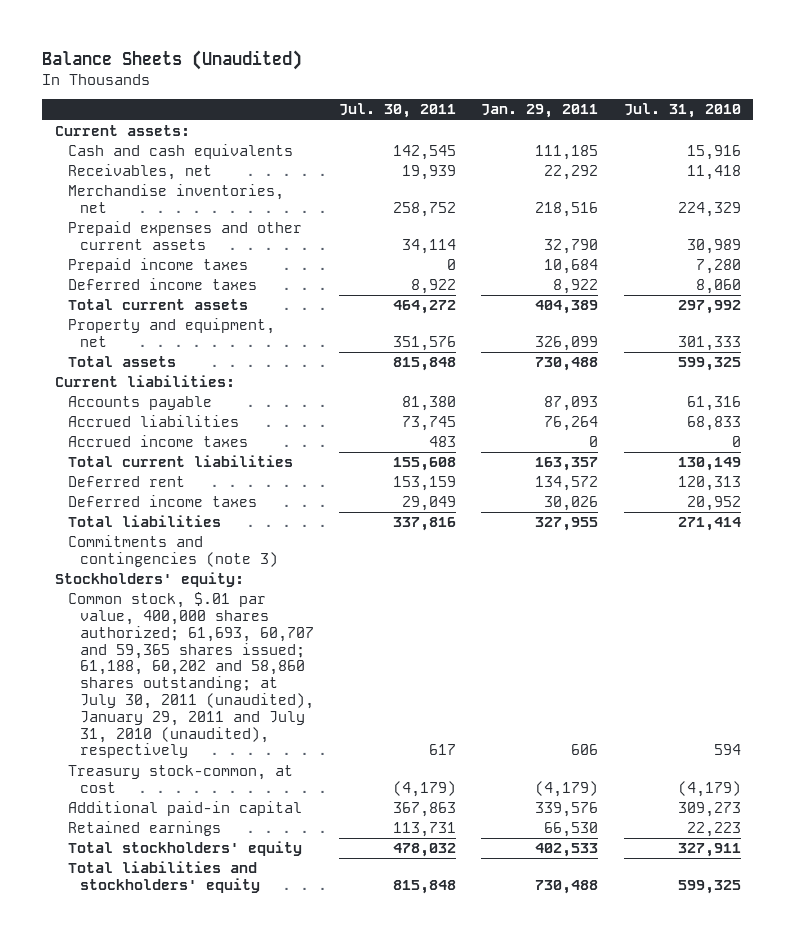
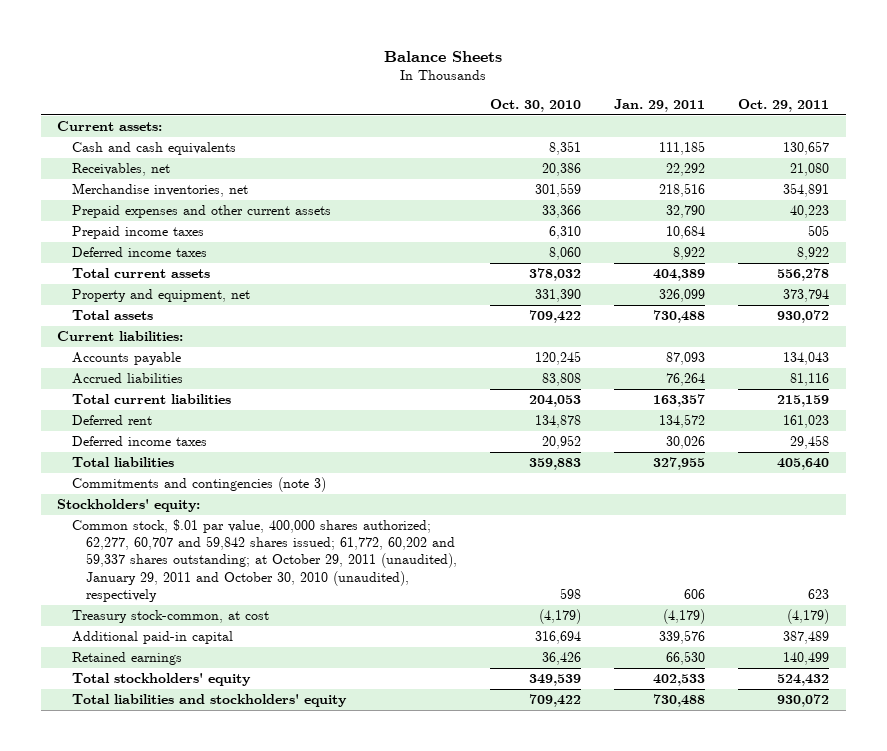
- Balance Sheets (Unaudited)
+ Balance Sheets
- | Jul. 30, 2011 | Jan. 29, 2011 | Jul. 31, 2010
+ | Oct. 30, 2010 | Jan. 29, 2011 | Oct. 29, 2011
- Accrued income taxes | 483 | 0 | 0
- Common stock, $.01 par value, 400,000 shares authorized; 61,693, 60,707 and 59,365 shares issued; 61,188, 60,202 and 58,860 shares outstanding; at July 30, 2011 (unaudited), January 29, 2011 and July 31, 2010 (unaudited), respectively | 617 | 606 | 594
+ Common stock, $.01 par value, 400,000 shares authorized; 62,277, 60,707 and 59,842 shares issued; 61,772, 60,202 and 59,337 shares outstanding; at October 29, 2011 (unaudited), January 29, 2011 and October 30, 2010 (unaudited), respectively | 598 | 606 | 623

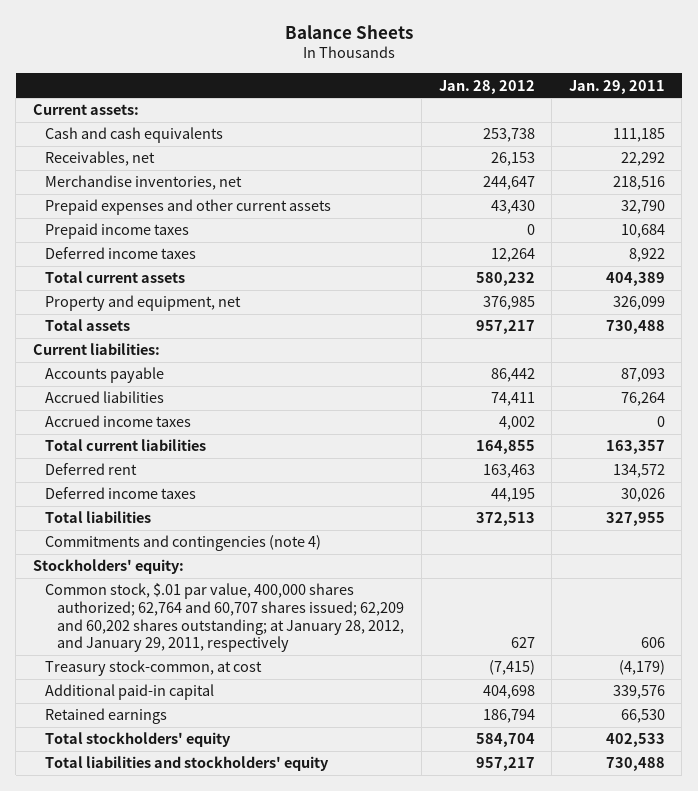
- | Oct. 30, 2010 | Jan. 29, 2011 | Oct. 29, 2011
+ | Jan. 28, 2012 | Jan. 29, 2011
+ Accrued income taxes | 4,002 | 0
- Commitments and contingencies (note 3)
+ Commitments and contingencies (note 4)
- Common stock, $.01 par value, 400,000 shares authorized; 62,277, 60,707 and 59,842 shares issued; 61,772, 60,202 and 59,337 shares outstanding; at October 29, 2011 (unaudited), January 29, 2011 and October 30, 2010 (unaudited), respectively | 598 | 606 | 623
+ Common stock, $.01 par value, 400,000 shares authorized; 62,764 and 60,707 shares issued; 62,209 and 60,202 shares outstanding; at January 28, 2012, and January 29, 2011, respectively | 627 | 606

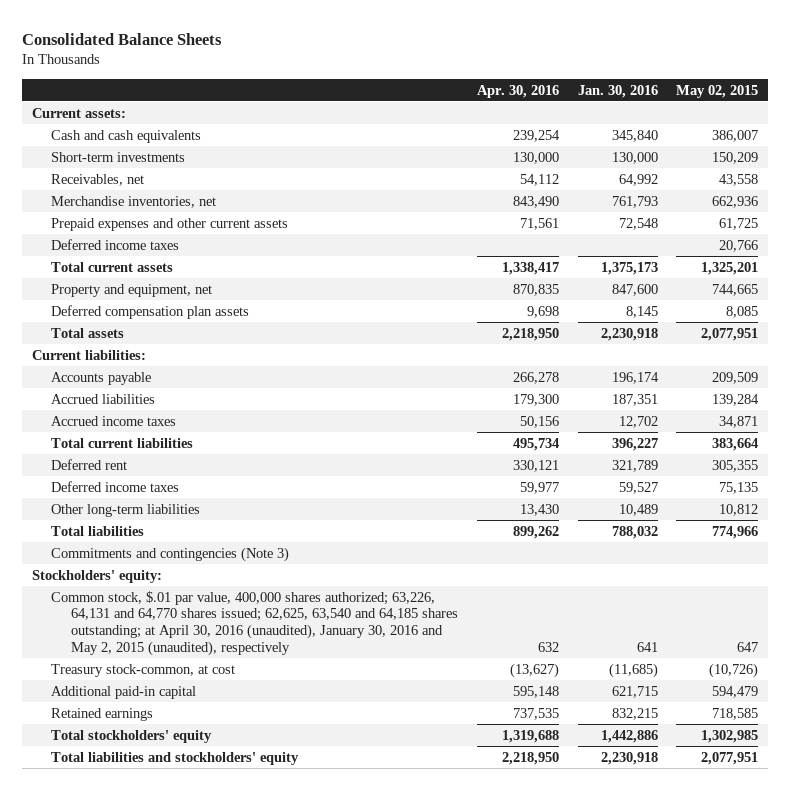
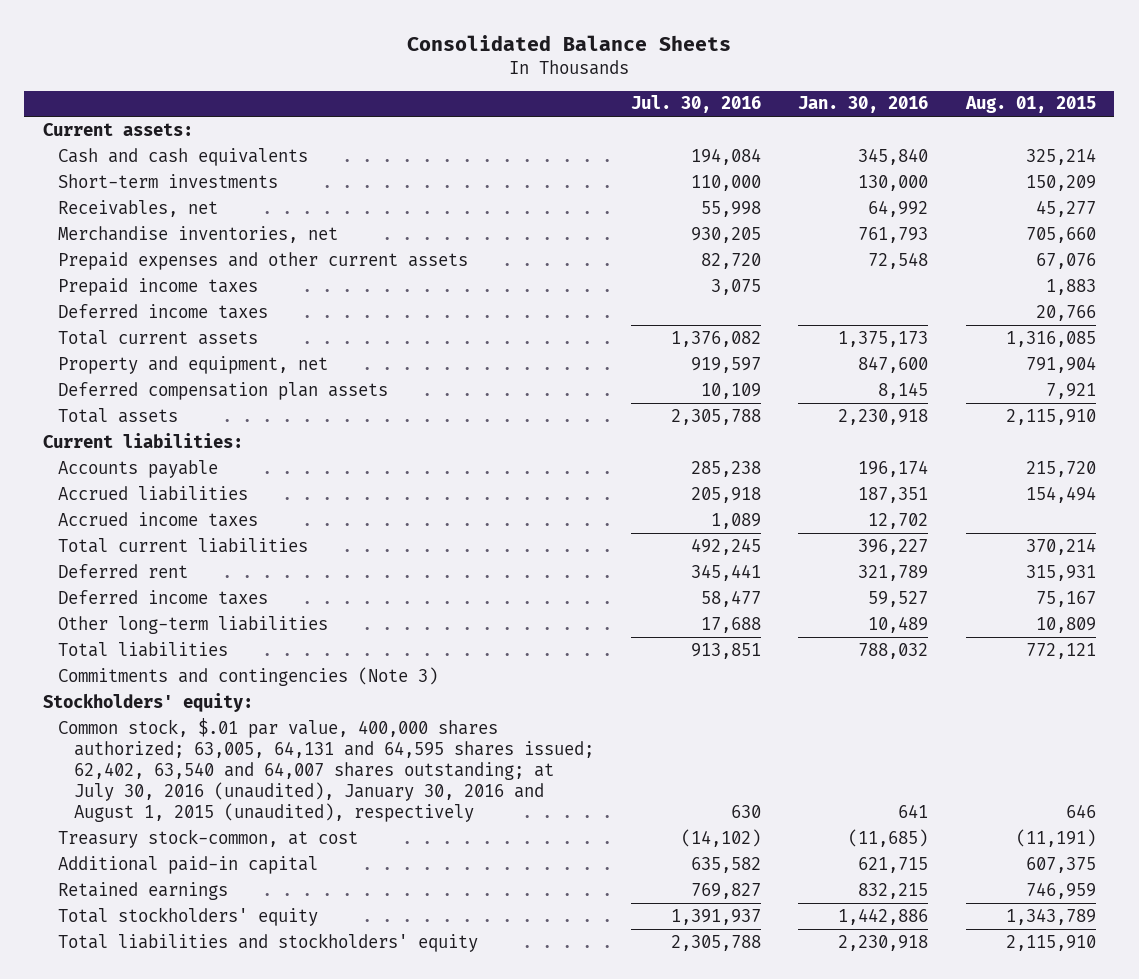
- | Apr. 30, 2016 | Jan. 30, 2016 | May 02, 2015
+ | Jul. 30, 2016 | Jan. 30, 2016 | Aug. 01, 2015
+ Prepaid income taxes | 3,075 | | 1,883
- Common stock, $.01 par value, 400,000 shares authorized; 63,226, 64,131 and 64,770 shares issued; 62,625, 63,540 and 64,185 shares outstanding; at April 30, 2016 (unaudited), January 30, 2016 and May 2, 2015 (unaudited), respectively | 632 | 641 | 647
+ Common stock, $.01 par value, 400,000 shares authorized; 63,005, 64,131 and 64,595 shares issued; 62,402, 63,540 and 64,007 shares outstanding; at July 30, 2016 (unaudited), January 30, 2016 and August 1, 2015 (unaudited), respectively | 630 | 641 | 646

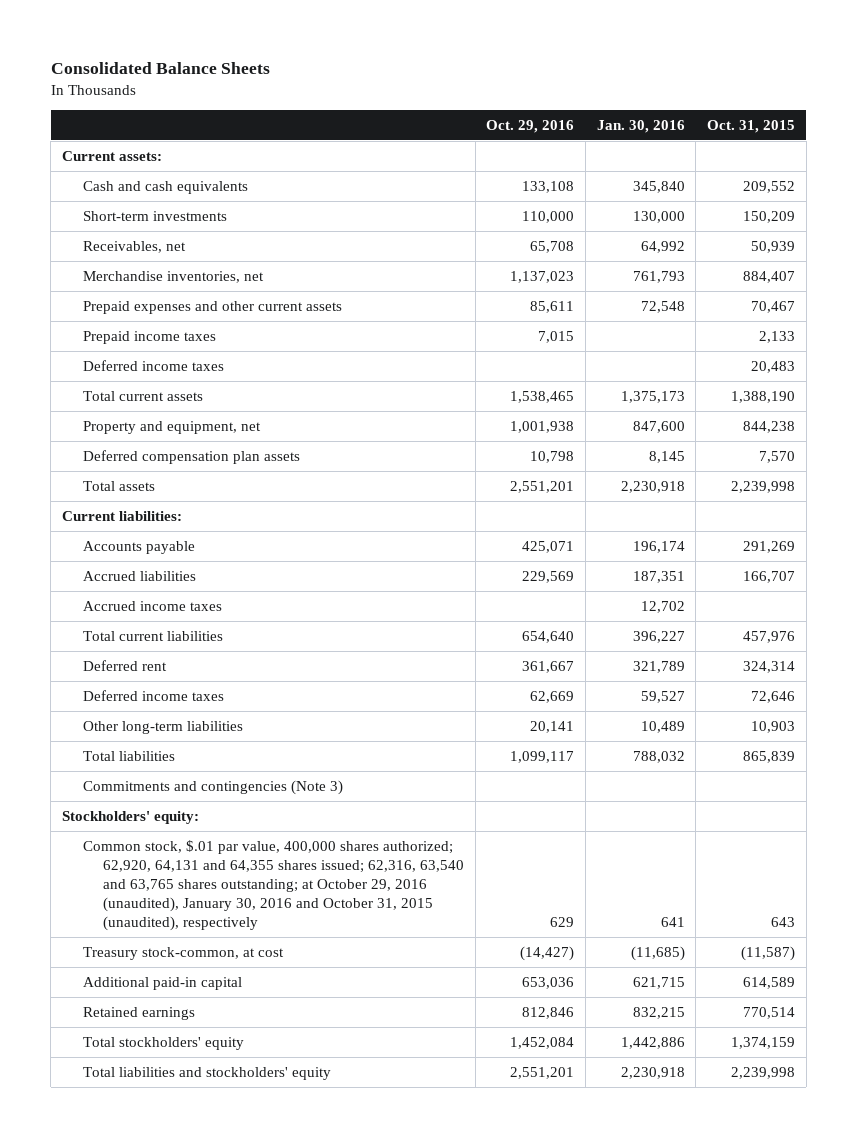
- | Jul. 30, 2016 | Jan. 30, 2016 | Aug. 01, 2015
+ | Oct. 29, 2016 | Jan. 30, 2016 | Oct. 31, 2015
- Common stock, $.01 par value, 400,000 shares authorized; 63,005, 64,131 and 64,595 shares issued; 62,402, 63,540 and 64,007 shares outstanding; at July 30, 2016 (unaudited), January 30, 2016 and August 1, 2015 (unaudited), respectively | 630 | 641 | 646
+ Common stock, $.01 par value, 400,000 shares authorized; 62,920, 64,131 and 64,355 shares issued; 62,316, 63,540 and 63,765 shares outstanding; at October 29, 2016 (unaudited), January 30, 2016 and October 31, 2015 (unaudited), respectively | 629 | 641 | 643

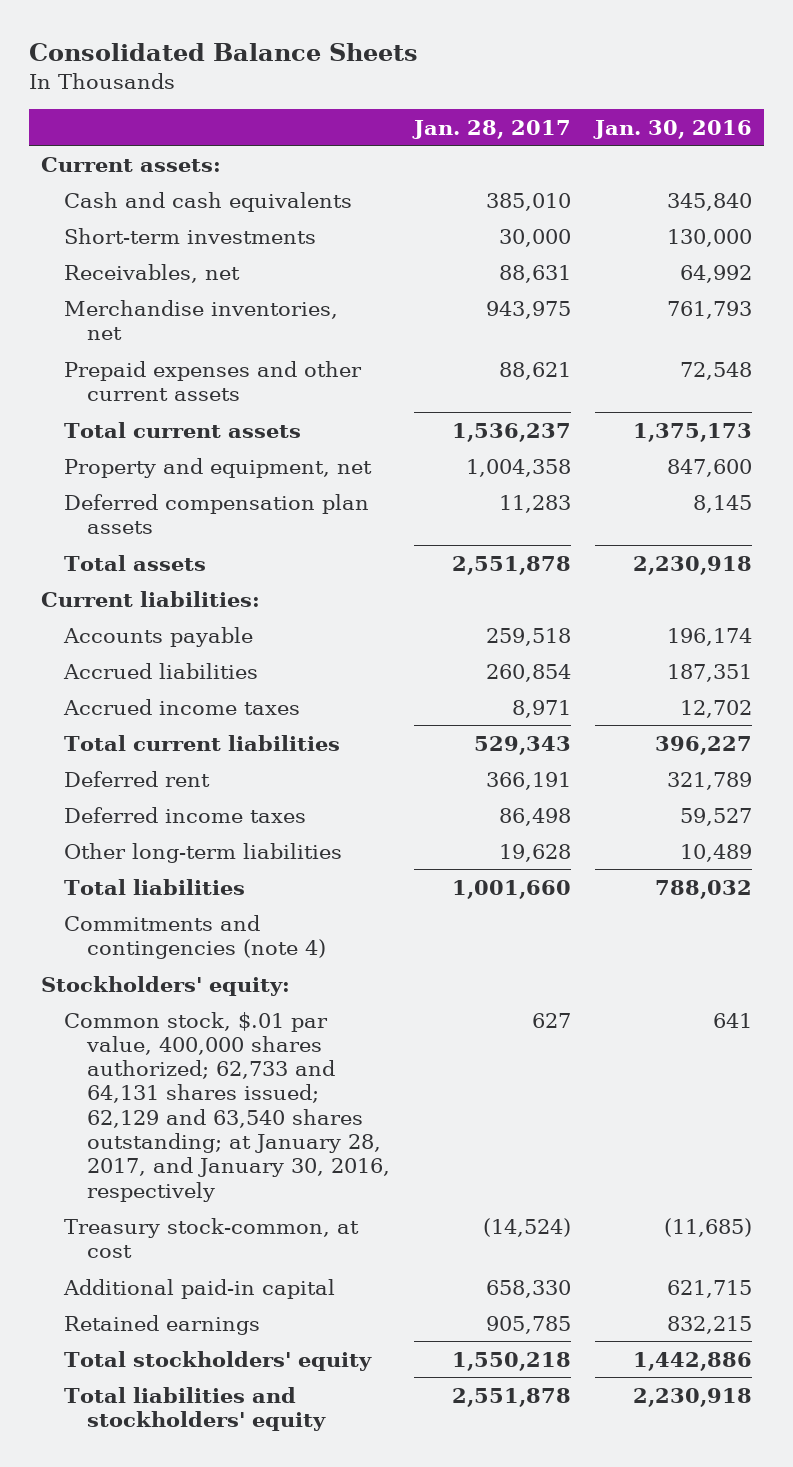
- | Oct. 29, 2016 | Jan. 30, 2016 | Oct. 31, 2015
+ | Jan. 28, 2017 | Jan. 30, 2016
- Prepaid income taxes | 7,015 | | 2,133
- Deferred income taxes | | | 20,483
- Commitments and contingencies (Note 3)
+ Commitments and contingencies (note 4)
- Common stock, $.01 par value, 400,000 shares authorized; 62,920, 64,131 and 64,355 shares issued; 62,316, 63,540 and 63,765 shares outstanding; at October 29, 2016 (unaudited), January 30, 2016 and October 31, 2015 (unaudited), respectively | 629 | 641 | 643
+ Common stock, $.01 par value, 400,000 shares authorized; 62,733 and 64,131 shares issued; 62,129 and 63,540 shares outstanding; at January 28, 2017, and January 30, 2016, respectively | 627 | 641

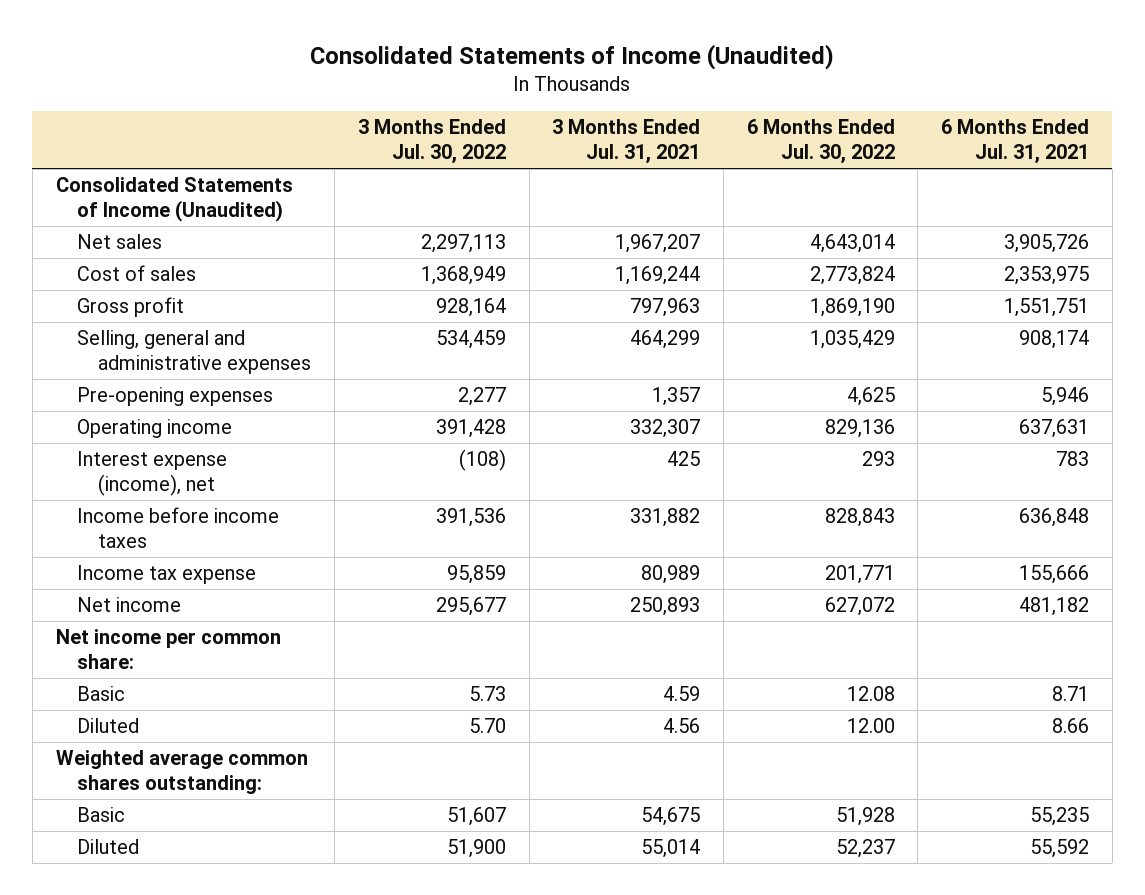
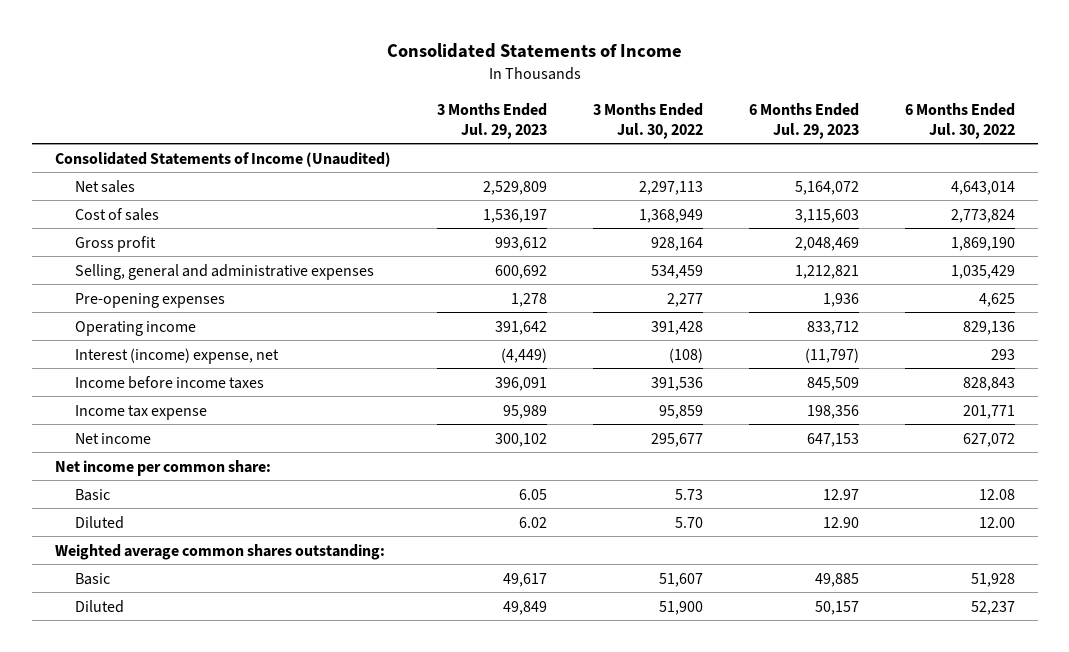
- Consolidated Statements of Income (Unaudited)
+ Consolidated Statements of Income
- | 3 Months Ended Jul. 30, 2022 | 3 Months Ended Jul. 31, 2021 | 6 Months Ended Jul. 30, 2022 | 6 Months Ended Jul. 31, 2021
+ | 3 Months Ended Jul. 29, 2023 | 3 Months Ended Jul. 30, 2022 | 6 Months Ended Jul. 29, 2023 | 6 Months Ended Jul. 30, 2022
- Interest expense (income), net | (108) | 425 | 293 | 783
+ Interest (income) expense, net | (4,449) | (108) | (11,797) | 293

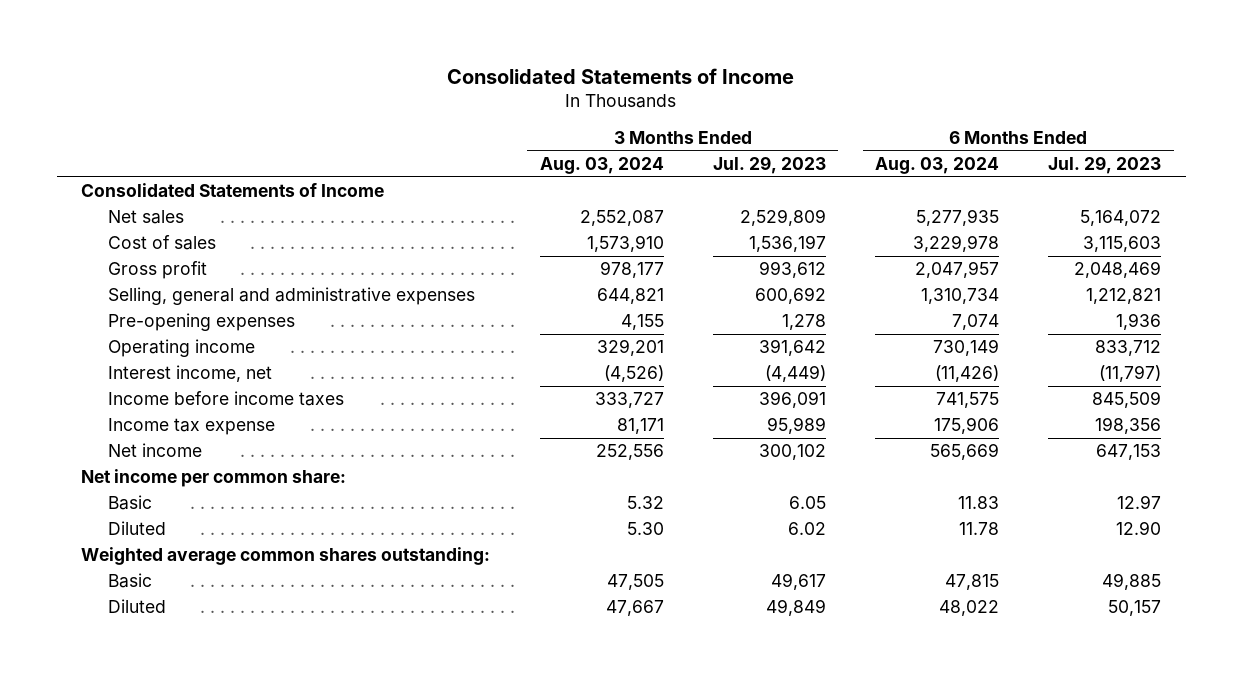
- | 3 Months Ended Jul. 29, 2023 | 3 Months Ended Jul. 30, 2022 | 6 Months Ended Jul. 29, 2023 | 6 Months Ended Jul. 30, 2022
+ | 3 Months Ended Aug. 03, 2024 | 3 Months Ended Jul. 29, 2023 | 6 Months Ended Aug. 03, 2024 | 6 Months Ended Jul. 29, 2023
- Consolidated Statements of Income (Unaudited)
+ Consolidated Statements of Income
- Interest (income) expense, net | (4,449) | (108) | (11,797) | 293
+ Interest income, net | (4,526) | (4,449) | (11,426) | (11,797)

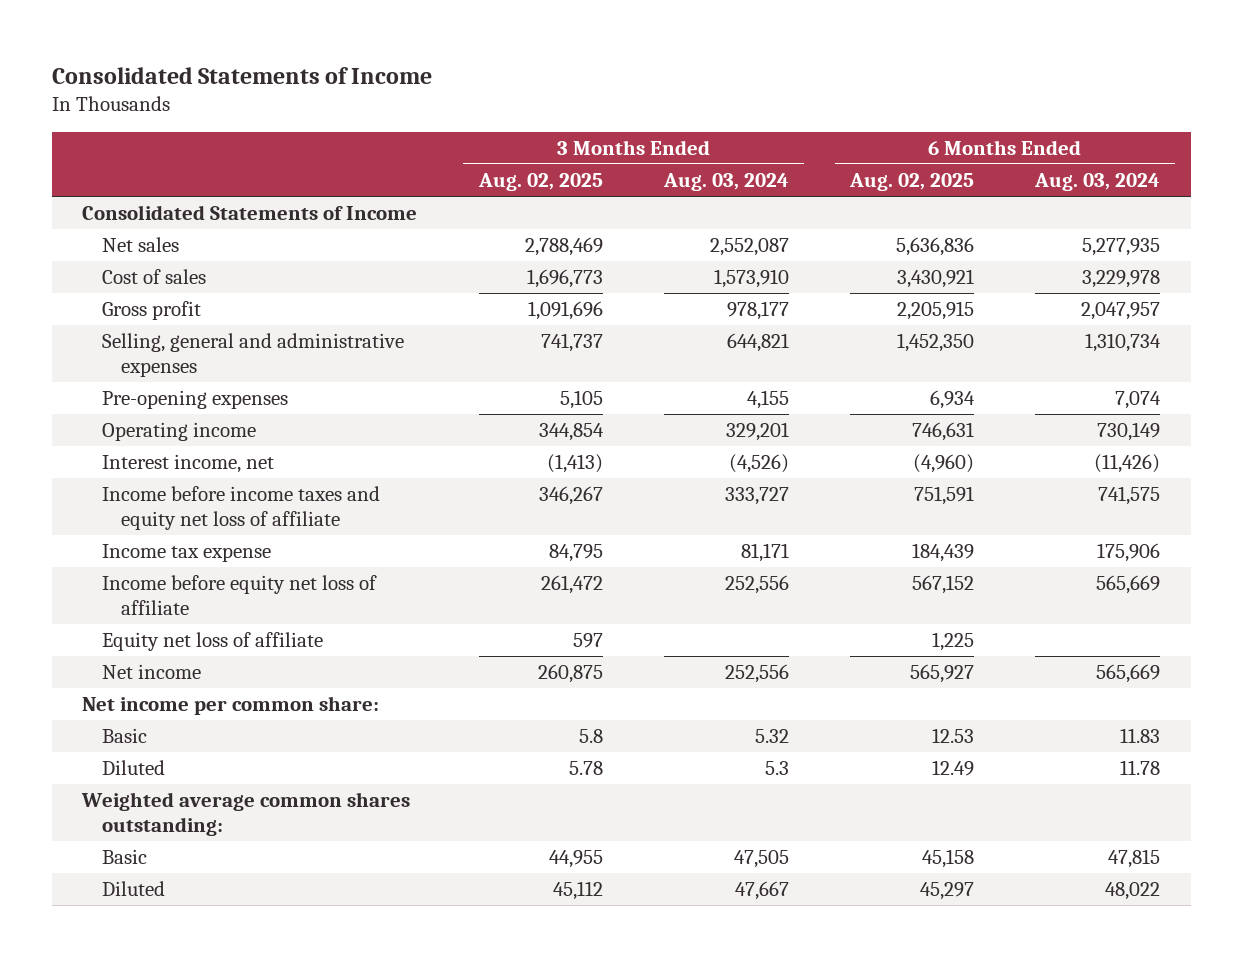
- | 3 Months Ended Aug. 03, 2024 | 3 Months Ended Jul. 29, 2023 | 6 Months Ended Aug. 03, 2024 | 6 Months Ended Jul. 29, 2023
+ | 3 Months Ended Aug. 02, 2025 | 3 Months Ended Aug. 03, 2024 | 6 Months Ended Aug. 02, 2025 | 6 Months Ended Aug. 03, 2024
- Income before income taxes | 333,727 | 396,091 | 741,575 | 845,509
+ Income before income taxes and equity net loss of affiliate | 346,267 | 333,727 | 751,591 | 741,575
+ Income before equity net loss of affiliate | 261,472 | 252,556 | 567,152 | 565,669
+ Equity net loss of affiliate | 597 | | 1,225 |
- Diluted | 5.30 | 6.02 | 11.78 | 12.90
+ Diluted | 5.78 | 5.3 | 12.49 | 11.78

